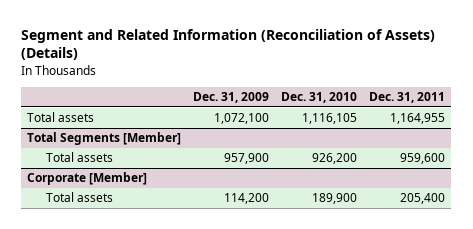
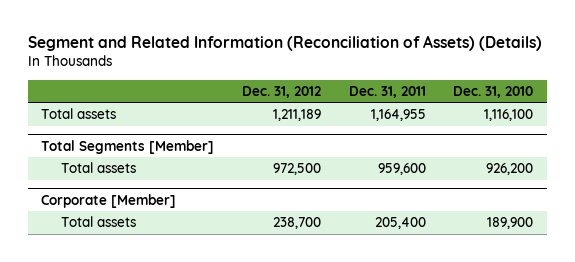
- | Dec. 31, 2009 | Dec. 31, 2010 | Dec. 31, 2011
+ | Dec. 31, 2012 | Dec. 31, 2011 | Dec. 31, 2010
- Total assets | 1,072,100 | 1,116,105 | 1,164,955
+ Total assets | 1,211,189 | 1,164,955 | 1,116,100

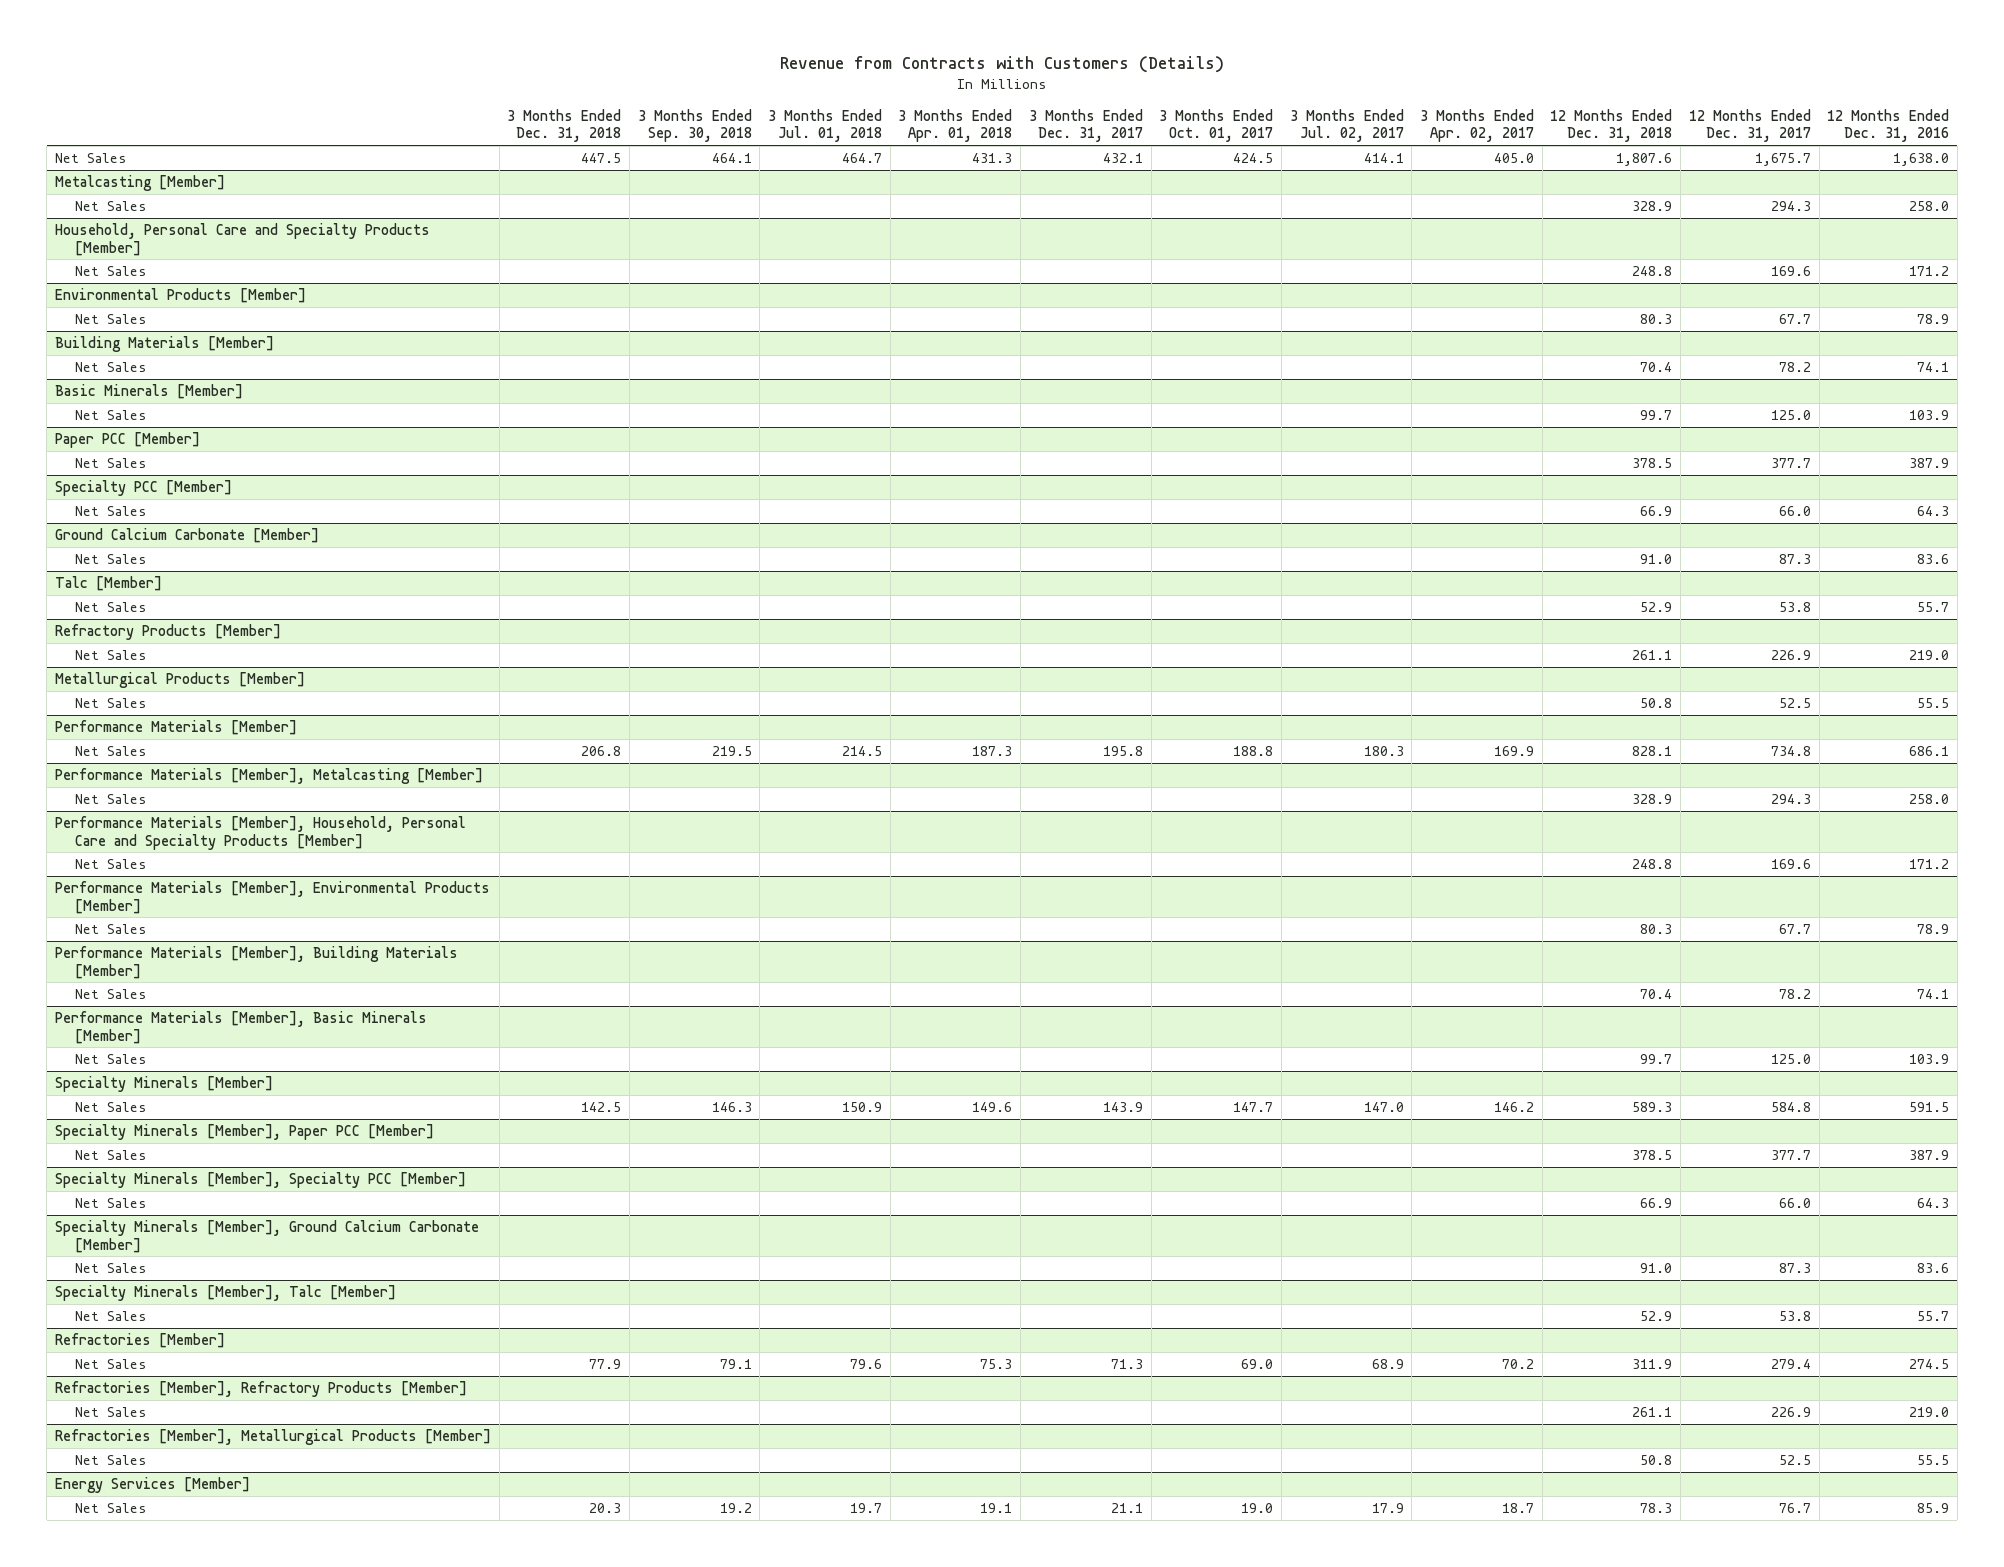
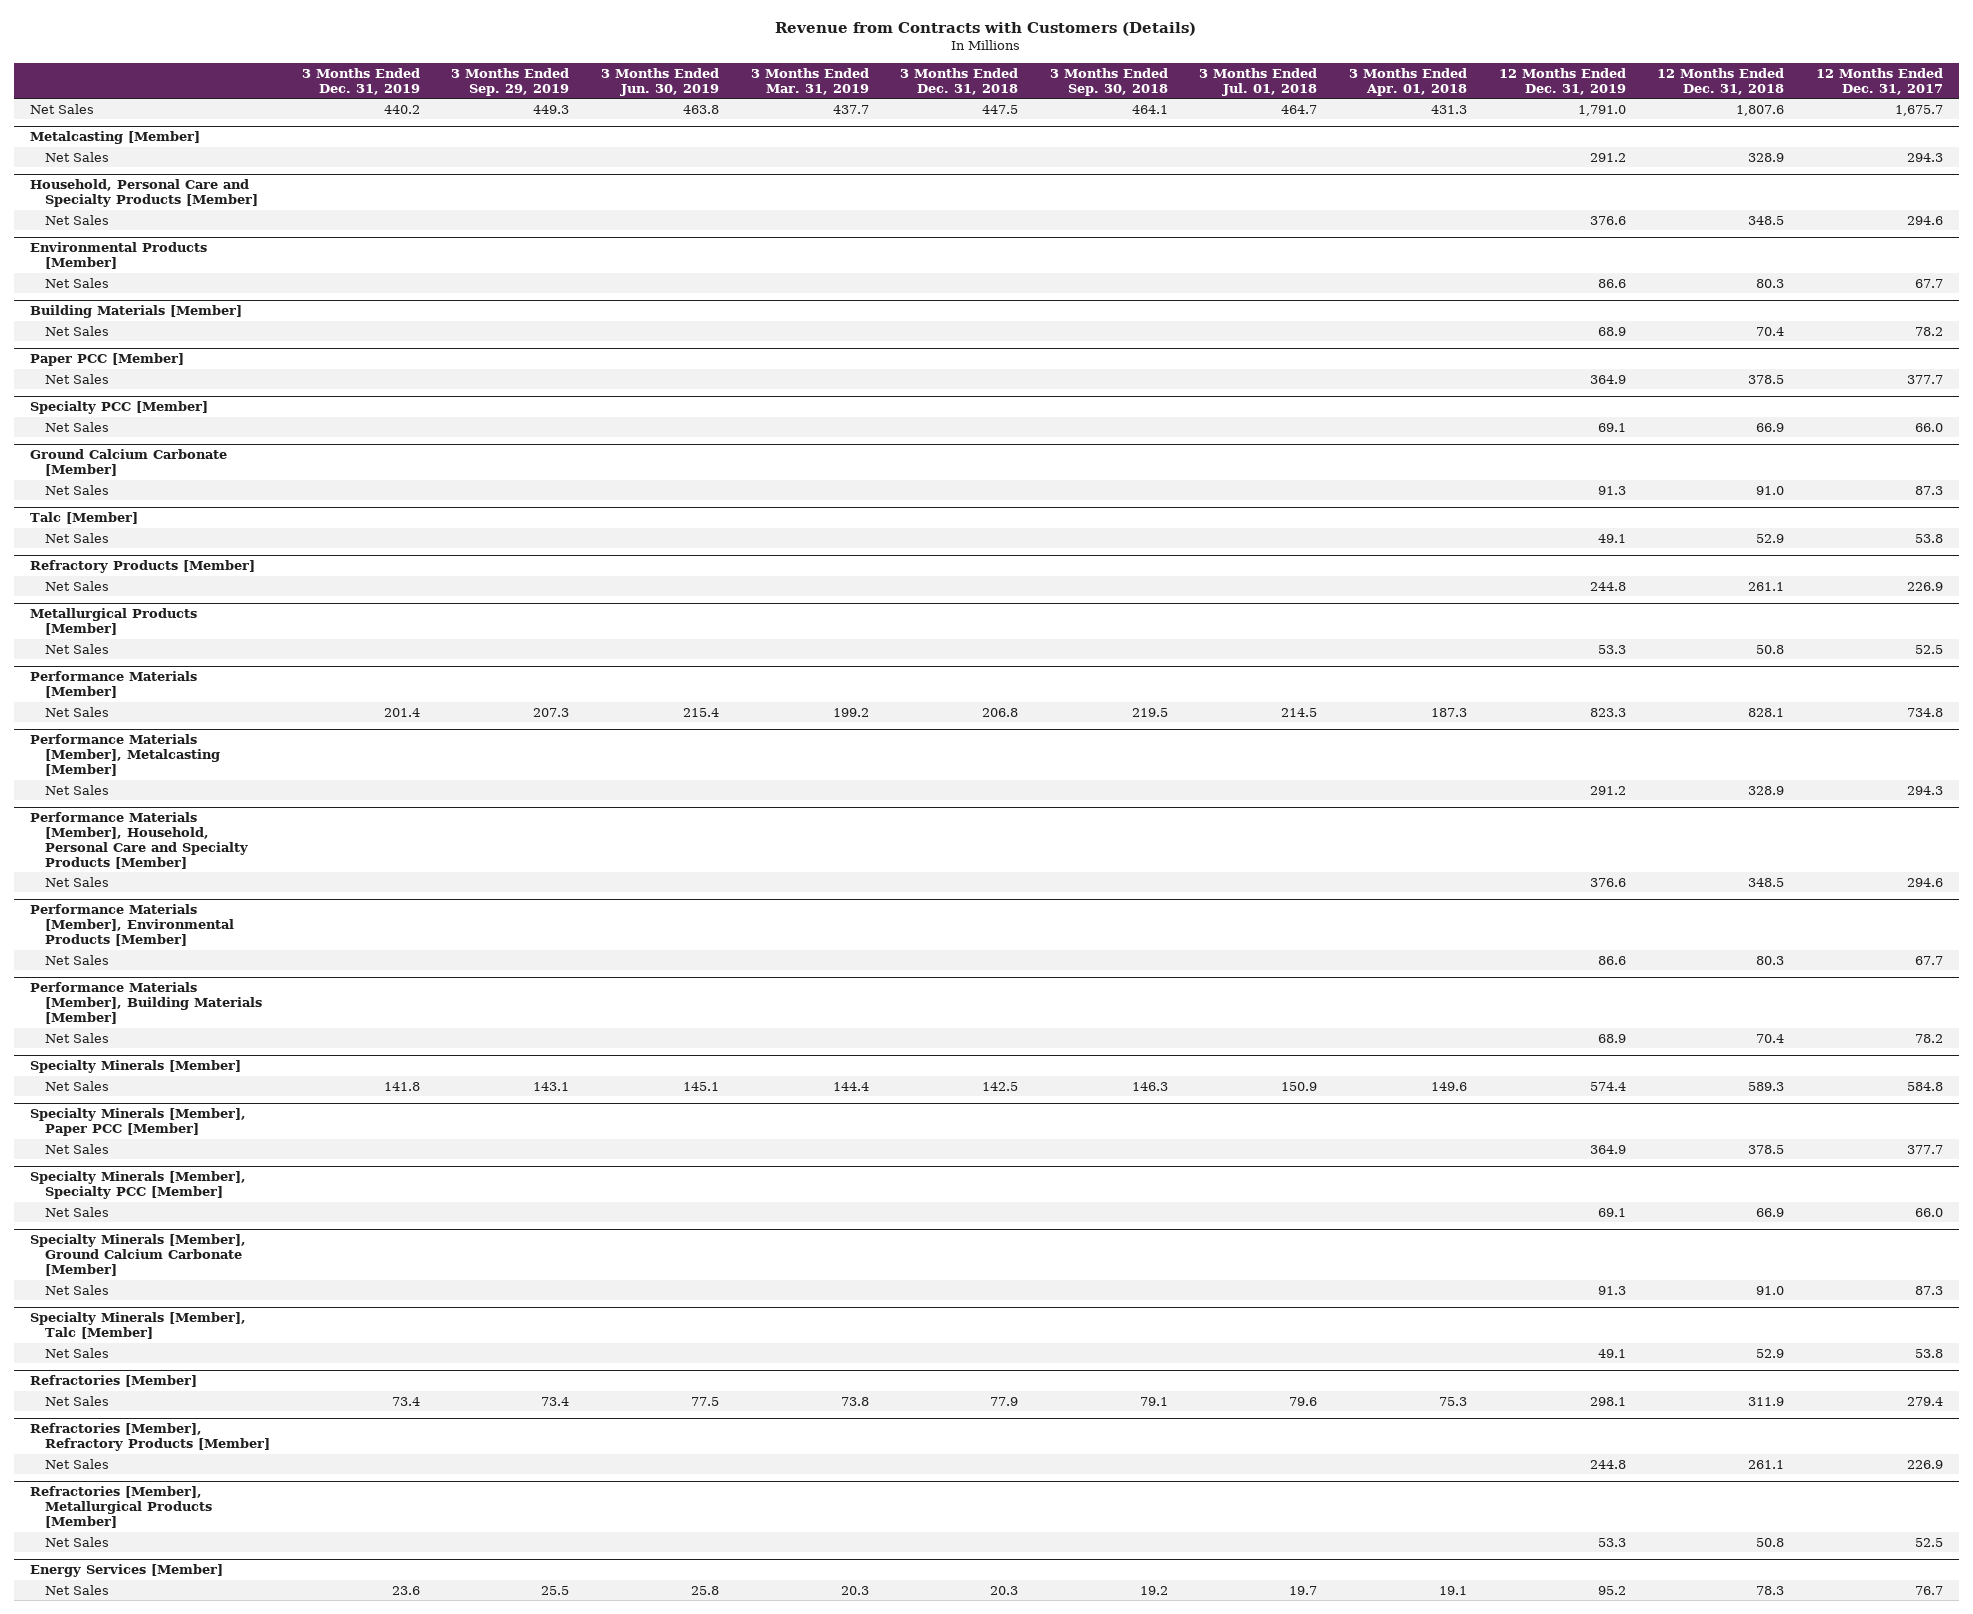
- | 3 Months Ended Dec. 31, 2018 | 3 Months Ended Sep. 30, 2018 | 3 Months Ended Jul. 01, 2018 | 3 Months Ended Apr. 01, 2018 | 3 Months Ended Dec. 31, 2017 | 3 Months Ended Oct. 01, 2017 | 3 Months Ended Jul. 02, 2017 | 3 Months Ended Apr. 02, 2017 | 12 Months Ended Dec. 31, 2018 | 12 Months Ended Dec. 31, 2017 | 12 Months Ended Dec. 31, 2016
+ | 3 Months Ended Dec. 31, 2019 | 3 Months Ended Sep. 29, 2019 | 3 Months Ended Jun. 30, 2019 | 3 Months Ended Mar. 31, 2019 | 3 Months Ended Dec. 31, 2018 | 3 Months Ended Sep. 30, 2018 | 3 Months Ended Jul. 01, 2018 | 3 Months Ended Apr. 01, 2018 | 12 Months Ended Dec. 31, 2019 | 12 Months Ended Dec. 31, 2018 | 12 Months Ended Dec. 31, 2017
@ Household, Personal Care and Specialty Products [Member]
- Net Sales | | | | | | | | | 248.8 | 169.6 | 171.2
+ Net Sales | | | | | | | | | 376.6 | 348.5 | 294.6
- Basic Minerals [Member]
- Net Sales | | | | | | | | | 99.7 | 125.0 | 103.9
@ Performance Materials [Member], Household, Personal Care and Specialty Products [Member]
- Net Sales | | | | | | | | | 248.8 | 169.6 | 171.2
+ Net Sales | | | | | | | | | 376.6 | 348.5 | 294.6
- Performance Materials [Member], Basic Minerals [Member]
- Net Sales | | | | | | | | | 99.7 | 125.0 | 103.9

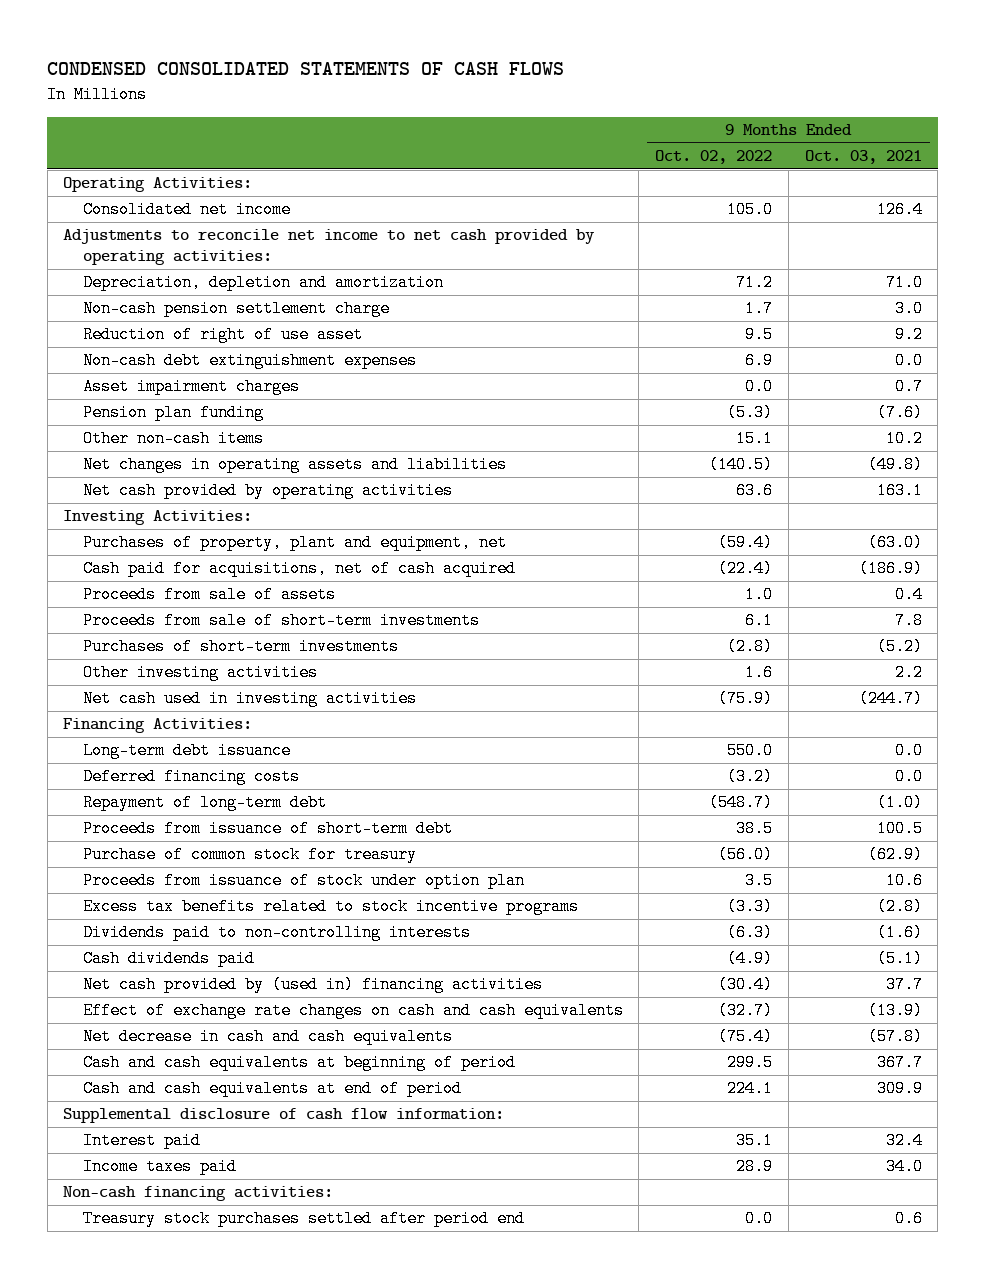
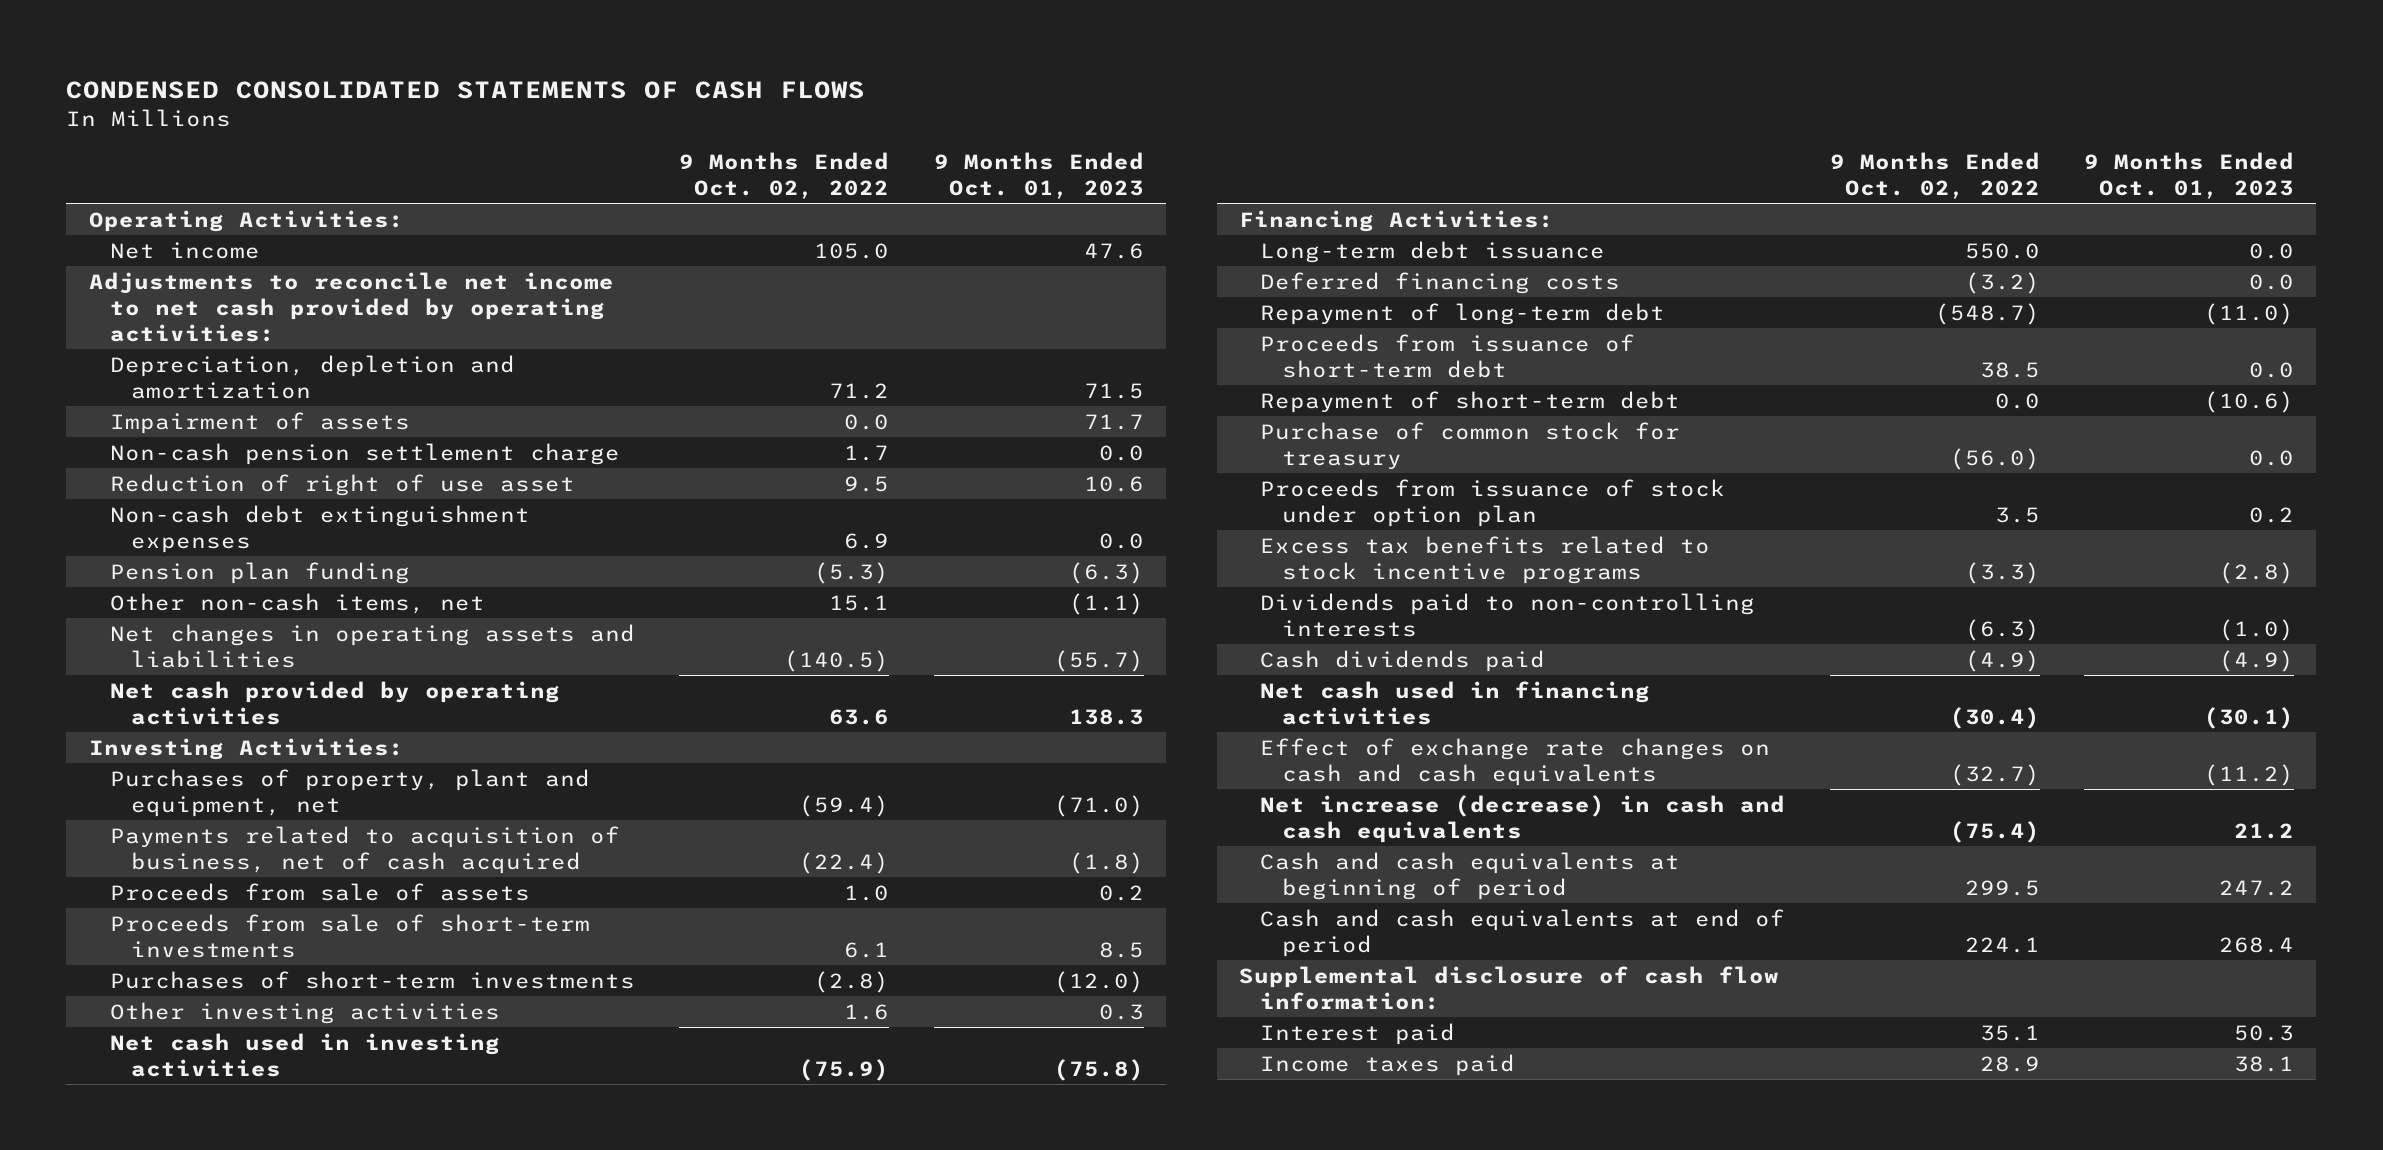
- | 9 Months Ended Oct. 02, 2022 | 9 Months Ended Oct. 03, 2021
+ | 9 Months Ended Oct. 02, 2022 | 9 Months Ended Oct. 01, 2023
- Consolidated net income | 105.0 | 126.4
+ Net income | 105.0 | 47.6
+ Impairment of assets | 0.0 | 71.7
- Asset impairment charges | 0.0 | 0.7
- Other non-cash items | 15.1 | 10.2
+ Other non-cash items, net | 15.1 | (1.1)
- Cash paid for acquisitions, net of cash acquired | (22.4) | (186.9)
+ Payments related to acquisition of business, net of cash acquired | (22.4) | (1.8)
+ Repayment of short-term debt | 0.0 | (10.6)
- Net cash provided by (used in) financing activities | (30.4) | 37.7
+ Net cash used in financing activities | (30.4) | (30.1)
- Net decrease in cash and cash equivalents | (75.4) | (57.8)
+ Net increase (decrease) in cash and cash equivalents | (75.4) | 21.2
- Non-cash financing activities:
- Treasury stock purchases settled after period end | 0.0 | 0.6

